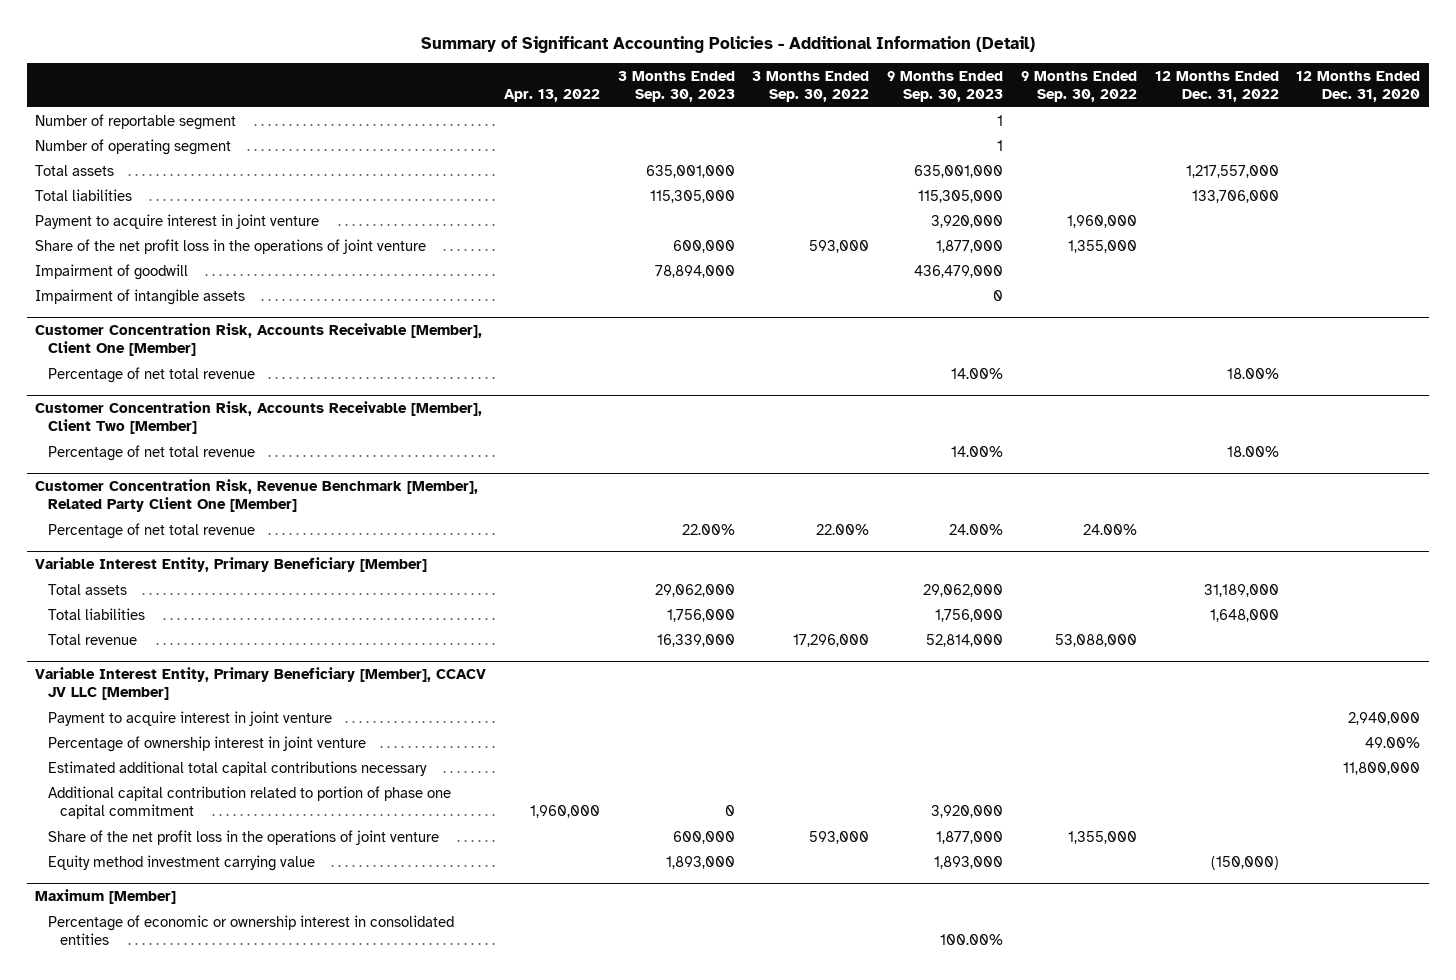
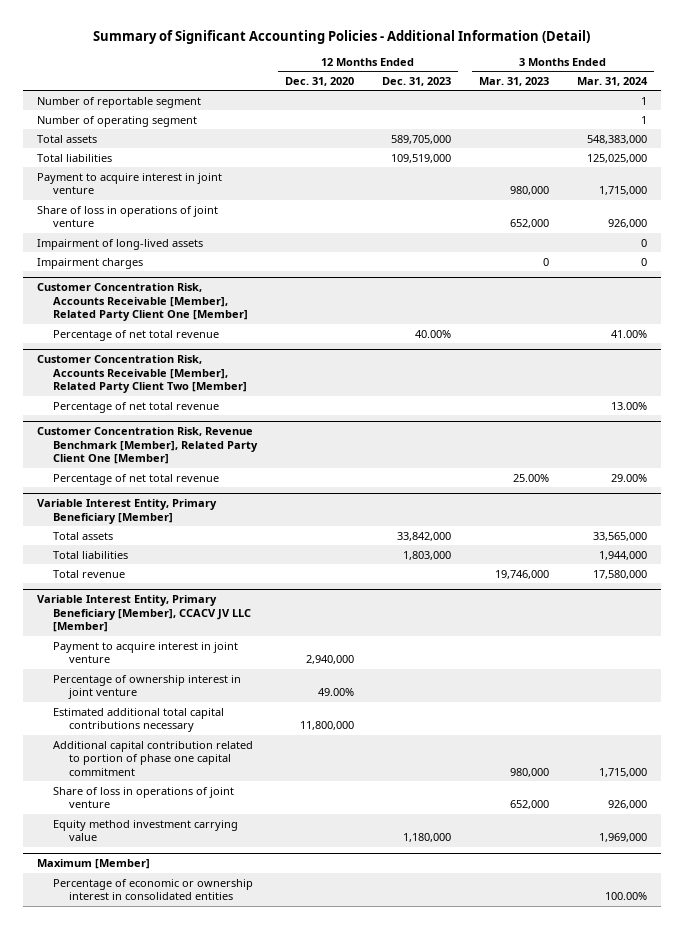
- | Apr. 13, 2022 | 3 Months Ended Sep. 30, 2023 | 3 Months Ended Sep. 30, 2022 | 9 Months Ended Sep. 30, 2023 | 9 Months Ended Sep. 30, 2022 | 12 Months Ended Dec. 31, 2022 | 12 Months Ended Dec. 31, 2020
+ | 12 Months Ended Dec. 31, 2020 | 12 Months Ended Dec. 31, 2023 | 3 Months Ended Mar. 31, 2023 | 3 Months Ended Mar. 31, 2024
- Share of the net profit loss in the operations of joint venture | | 600,000 | 593,000 | 1,877,000 | 1,355,000 | |
- Impairment of goodwill | | 78,894,000 | | 436,479,000 | | |
- Impairment of intangible assets | | | | 0 | | |
- Customer Concentration Risk, Accounts Receivable [Member], Client One [Member]
+ Share of loss in operations of joint venture | | | 652,000 | 926,000
+ Impairment of long-lived assets | | | | 0
+ Impairment charges | | | 0 | 0
+ Customer Concentration Risk, Accounts Receivable [Member], Related Party Client One [Member]
- Customer Concentration Risk, Accounts Receivable [Member], Client Two [Member]
+ Customer Concentration Risk, Accounts Receivable [Member], Related Party Client Two [Member]
@ Variable Interest Entity, Primary Beneficiary [Member], CCACV JV LLC [Member]
- Share of the net profit loss in the operations of joint venture | | 600,000 | 593,000 | 1,877,000 | 1,355,000 | |
+ Share of loss in operations of joint venture | | | 652,000 | 926,000

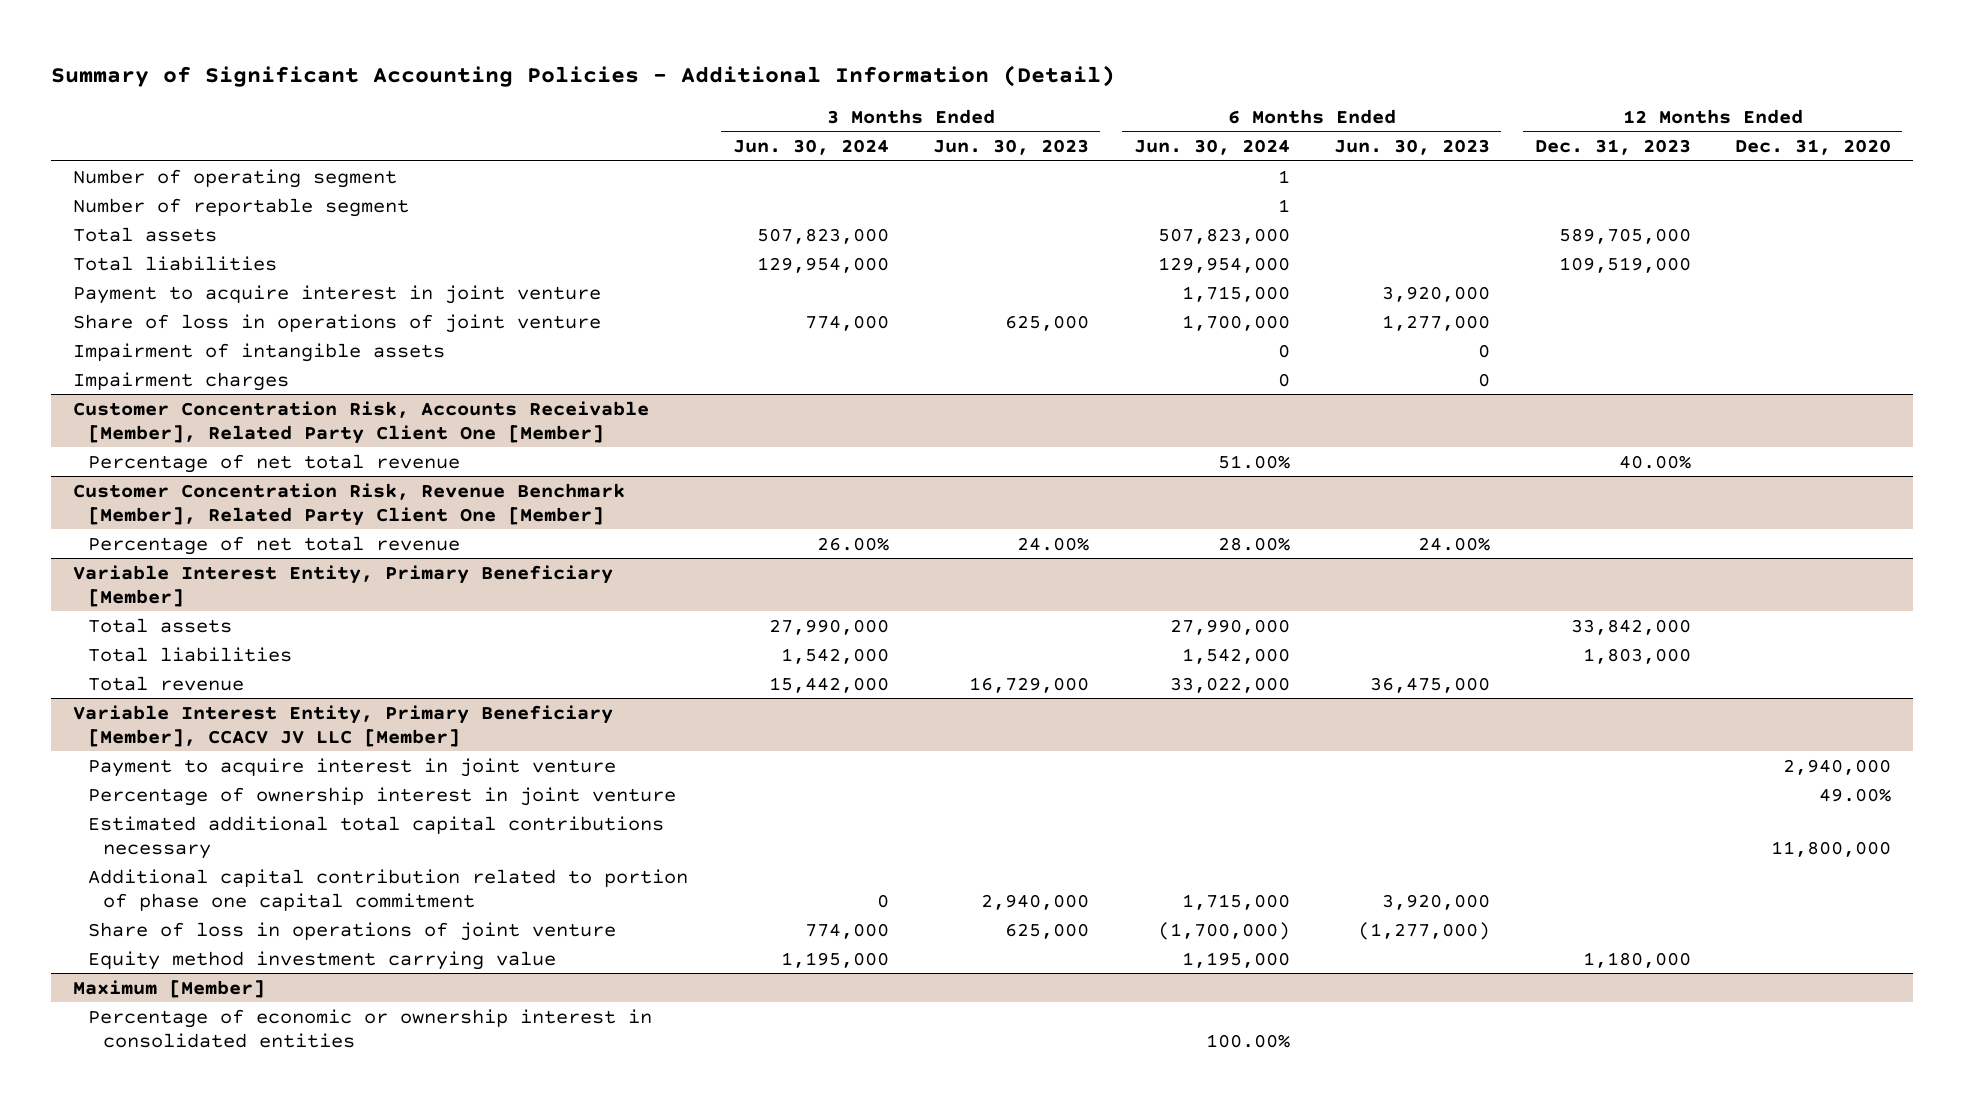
- | 12 Months Ended Dec. 31, 2020 | 12 Months Ended Dec. 31, 2023 | 3 Months Ended Mar. 31, 2023 | 3 Months Ended Mar. 31, 2024
+ | 3 Months Ended Jun. 30, 2024 | 3 Months Ended Jun. 30, 2023 | 6 Months Ended Jun. 30, 2024 | 6 Months Ended Jun. 30, 2023 | 12 Months Ended Dec. 31, 2023 | 12 Months Ended Dec. 31, 2020
moved down: Number of reportable segment | | | 1 | | |
- Impairment of long-lived assets | | | | 0
+ Impairment of intangible assets | | | 0 | 0 | |
- Customer Concentration Risk, Accounts Receivable [Member], Related Party Client Two [Member]
- Percentage of net total revenue | | | | 13.00%

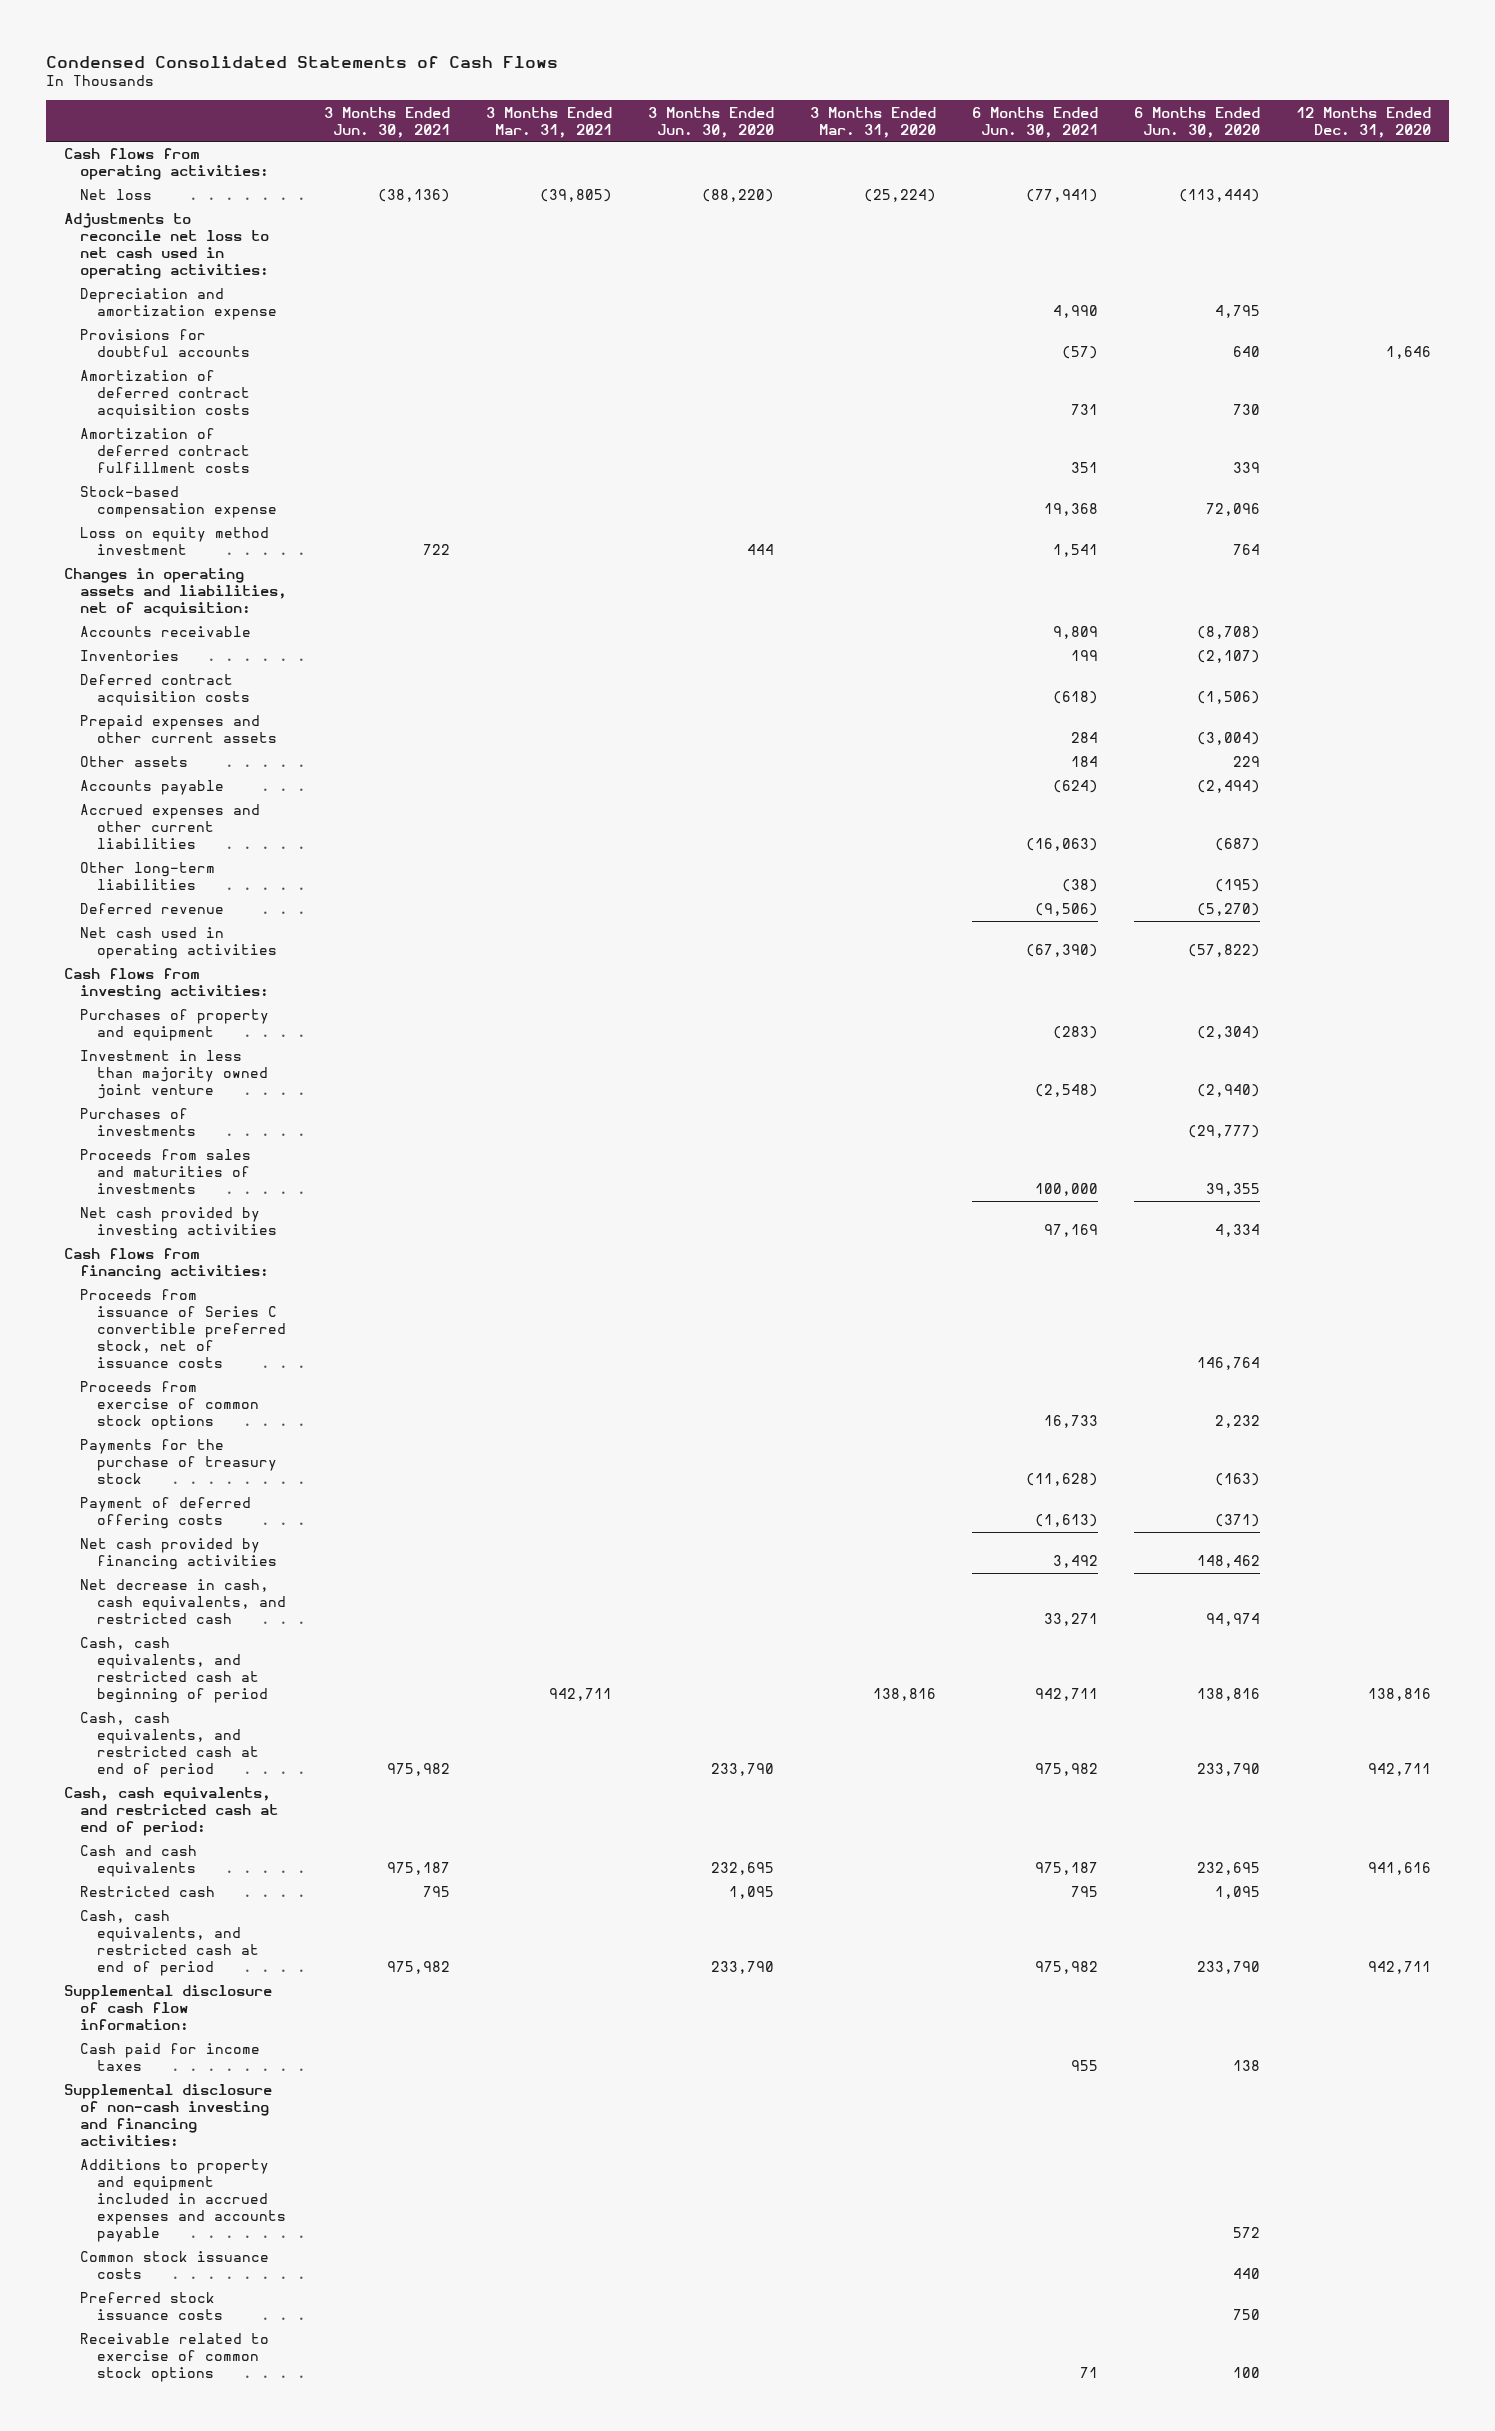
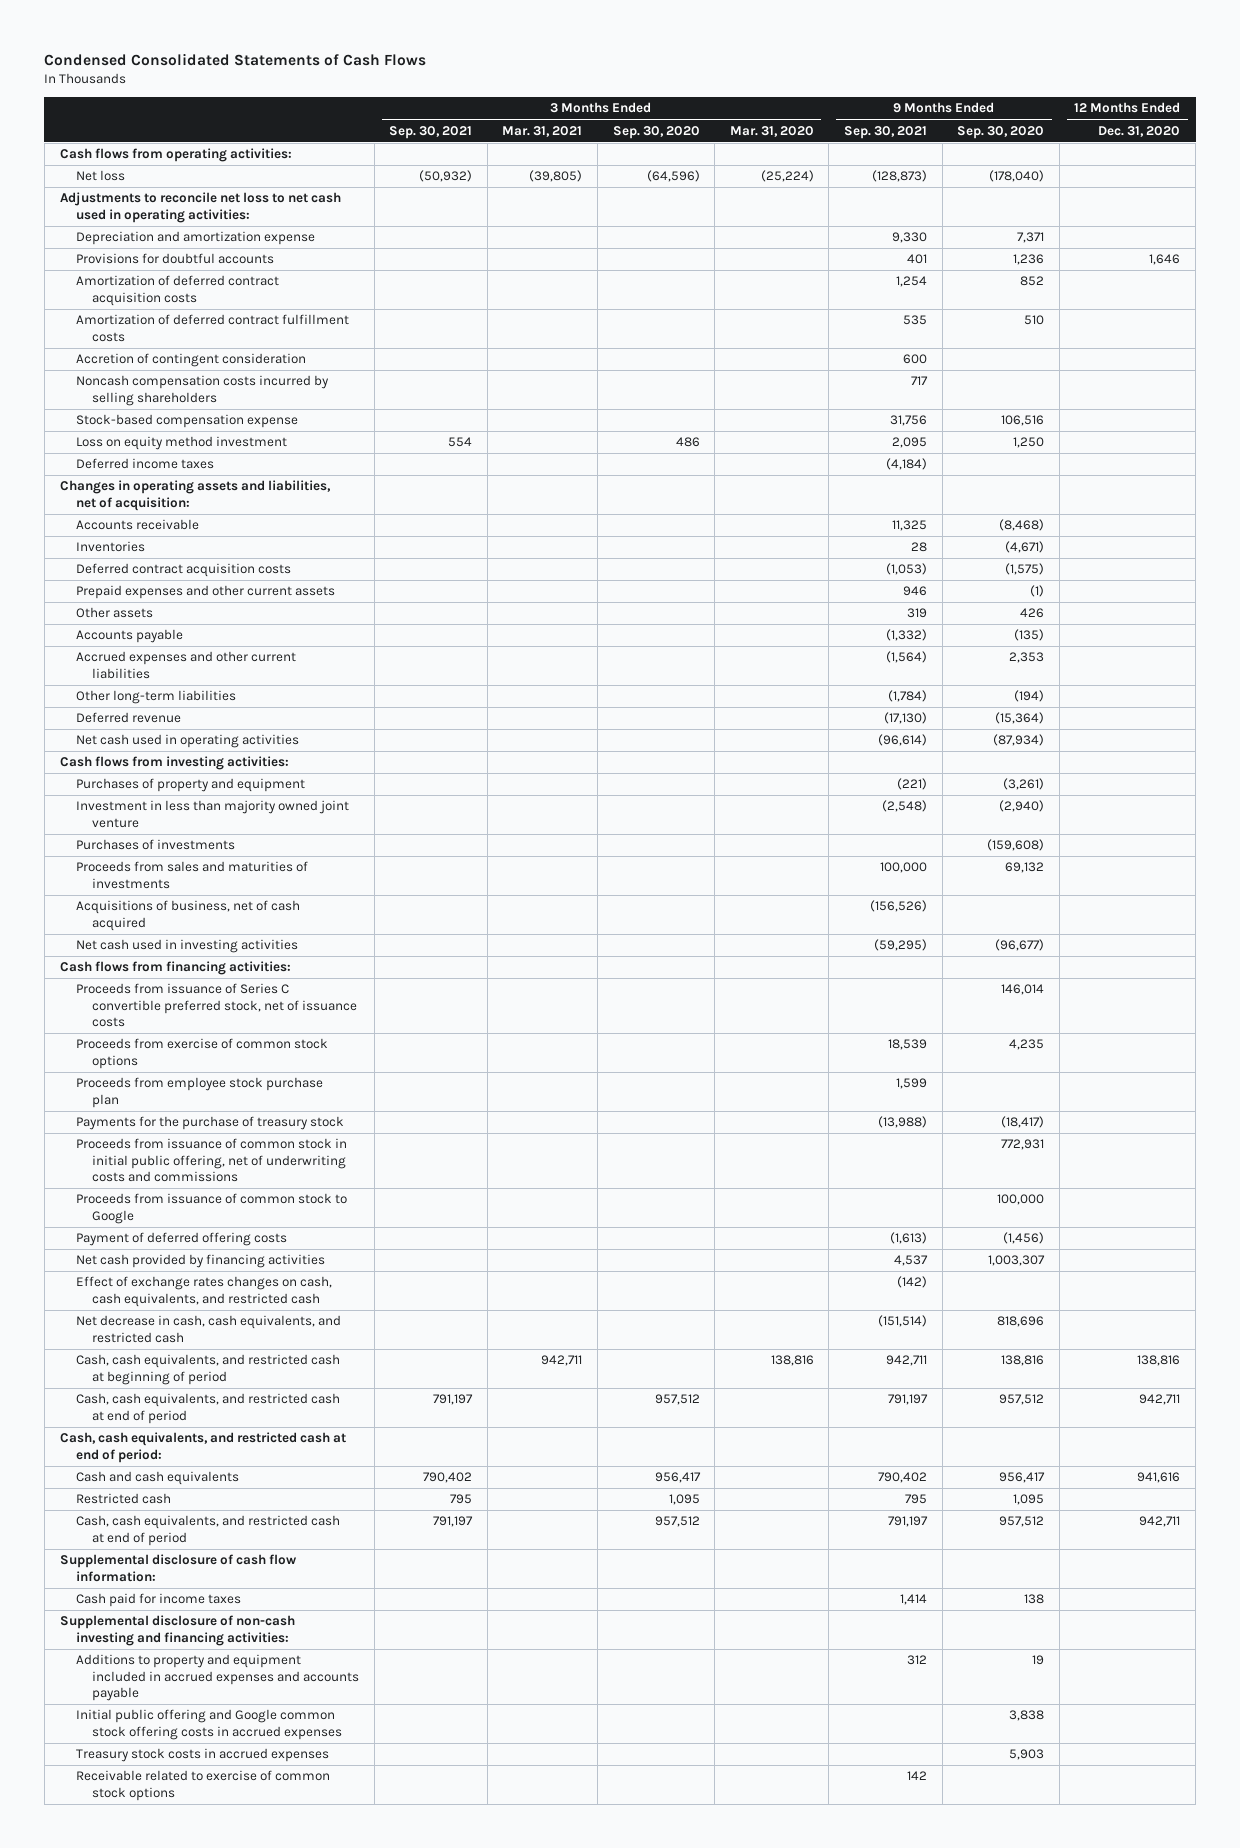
- | 3 Months Ended Jun. 30, 2021 | 3 Months Ended Mar. 31, 2021 | 3 Months Ended Jun. 30, 2020 | 3 Months Ended Mar. 31, 2020 | 6 Months Ended Jun. 30, 2021 | 6 Months Ended Jun. 30, 2020 | 12 Months Ended Dec. 31, 2020
+ | 3 Months Ended Sep. 30, 2021 | 3 Months Ended Mar. 31, 2021 | 3 Months Ended Sep. 30, 2020 | 3 Months Ended Mar. 31, 2020 | 9 Months Ended Sep. 30, 2021 | 9 Months Ended Sep. 30, 2020 | 12 Months Ended Dec. 31, 2020
+ Accretion of contingent consideration | | | | | 600 | |
+ Noncash compensation costs incurred by selling shareholders | | | | | 717 | |
+ Deferred income taxes | | | | | (4,184) | |
- Net cash provided by investing activities | | | | | 97,169 | 4,334 |
+ Acquisitions of business, net of cash acquired | | | | | (156,526) | |
+ Net cash used in investing activities | | | | | (59,295) | (96,677) |
+ Proceeds from employee stock purchase plan | | | | | 1,599 | |
+ Proceeds from issuance of common stock in initial public offering, net of underwriting costs and commissions | | | | | | 772,931 |
+ Proceeds from issuance of common stock to Google | | | | | | 100,000 |
+ Effect of exchange rates changes on cash, cash equivalents, and restricted cash | | | | | (142) | |
- Common stock issuance costs | | | | | | 440 |
- Preferred stock issuance costs | | | | | | 750 |
+ Initial public offering and Google common stock offering costs in accrued expenses | | | | | | 3,838 |
+ Treasury stock costs in accrued expenses | | | | | | 5,903 |

